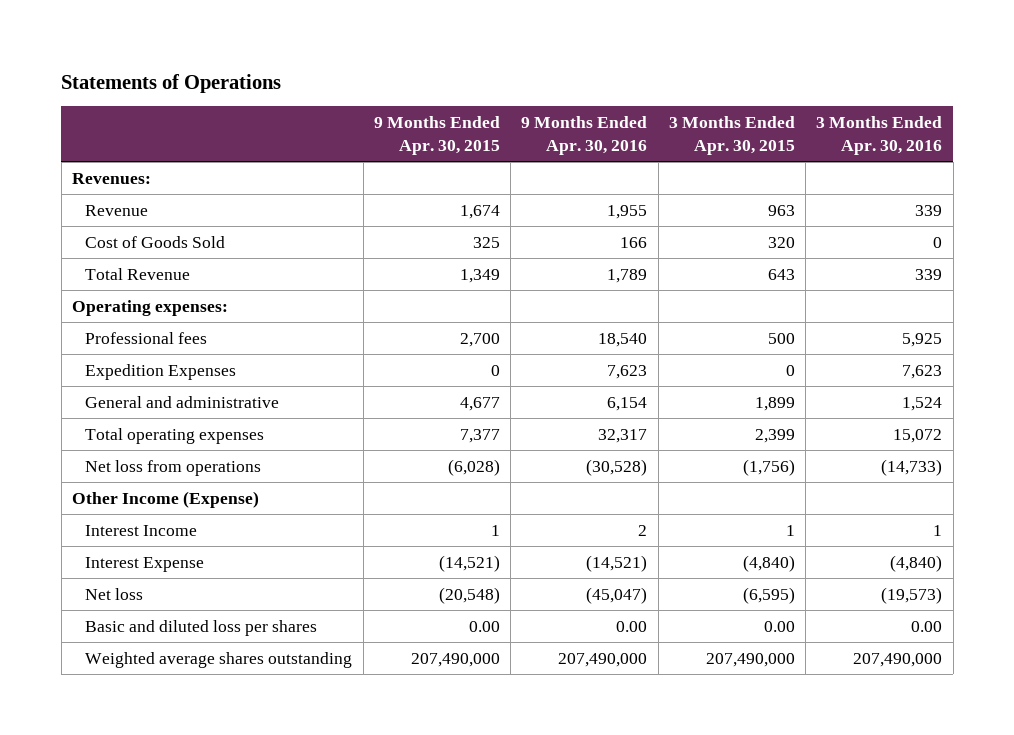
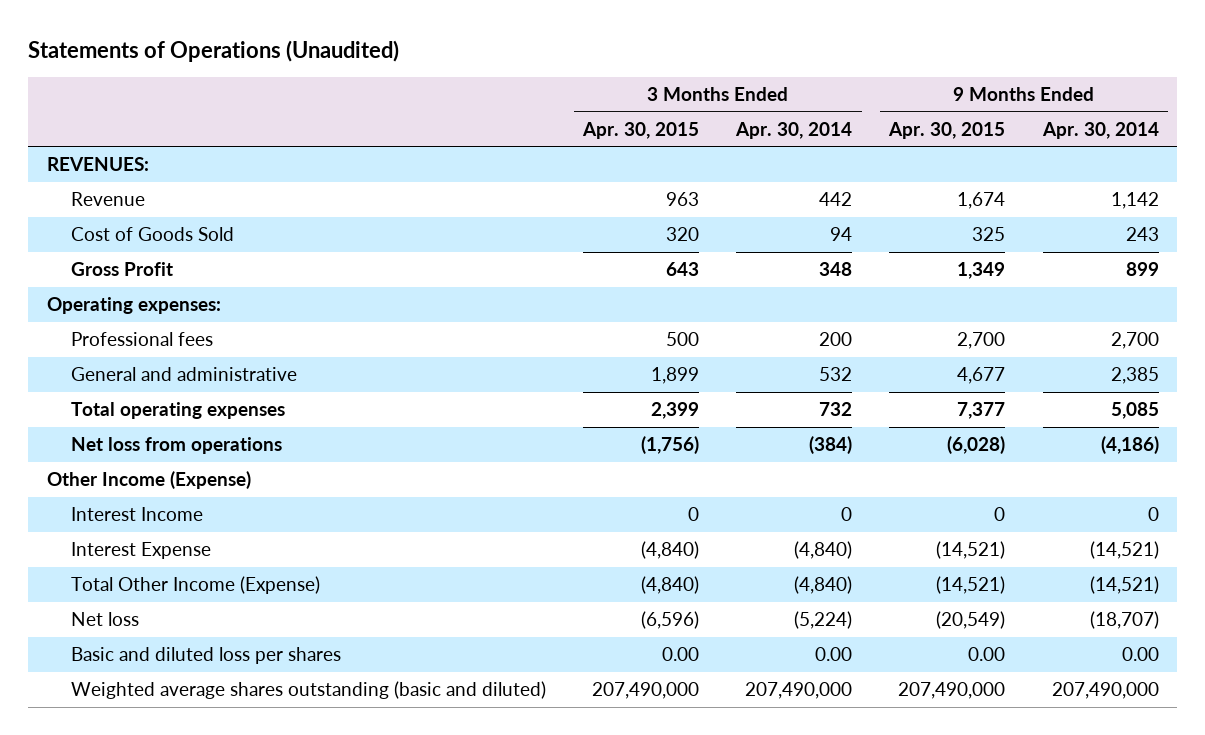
- Statements of Operations
+ Statements of Operations (Unaudited)
- | 9 Months Ended Apr. 30, 2015 | 9 Months Ended Apr. 30, 2016 | 3 Months Ended Apr. 30, 2015 | 3 Months Ended Apr. 30, 2016
+ | 3 Months Ended Apr. 30, 2015 | 3 Months Ended Apr. 30, 2014 | 9 Months Ended Apr. 30, 2015 | 9 Months Ended Apr. 30, 2014
- Revenues:
+ REVENUES:
- Total Revenue | 1,349 | 1,789 | 643 | 339
+ Gross Profit | 643 | 348 | 1,349 | 899
- Expedition Expenses | 0 | 7,623 | 0 | 7,623
- Interest Income | 1 | 2 | 1 | 1
+ Interest Income | 0 | 0 | 0 | 0
- Net loss | (20,548) | (45,047) | (6,595) | (19,573)
+ Total Other Income (Expense) | (4,840) | (4,840) | (14,521) | (14,521)
+ Net loss | (6,596) | (5,224) | (20,549) | (18,707)
- Weighted average shares outstanding | 207,490,000 | 207,490,000 | 207,490,000 | 207,490,000
+ Weighted average shares outstanding (basic and diluted) | 207,490,000 | 207,490,000 | 207,490,000 | 207,490,000

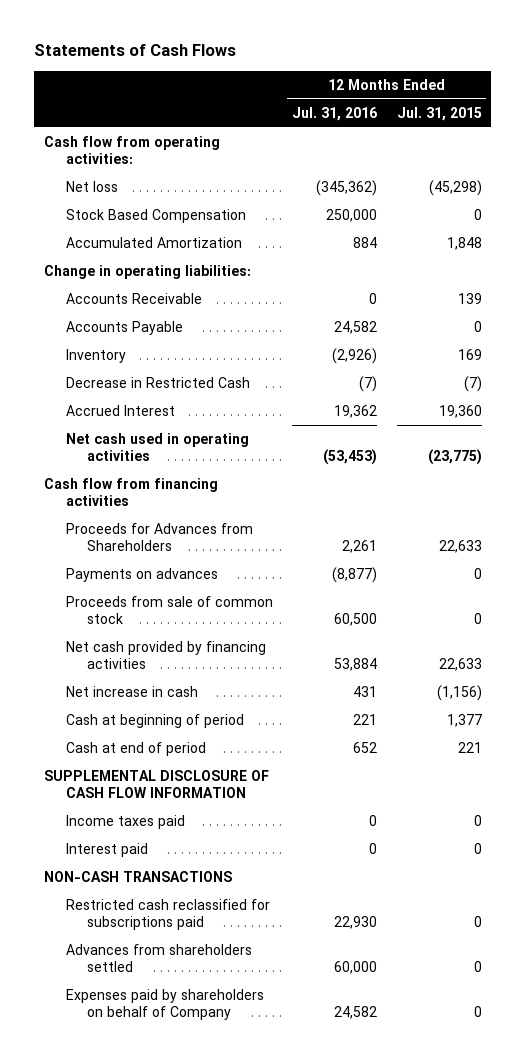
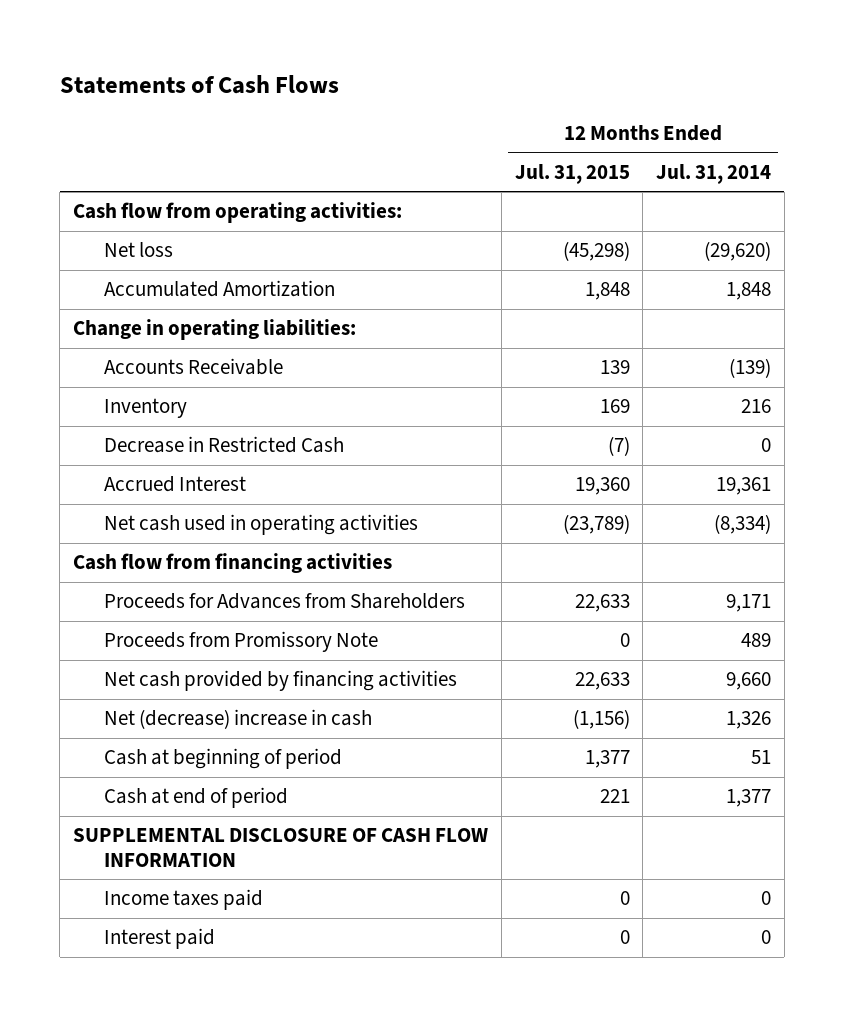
- | 12 Months Ended Jul. 31, 2016 | 12 Months Ended Jul. 31, 2015
+ | 12 Months Ended Jul. 31, 2015 | 12 Months Ended Jul. 31, 2014
- Stock Based Compensation | 250,000 | 0
- Accounts Payable | 24,582 | 0
- Net cash used in operating activities | (53,453) | (23,775)
+ Net cash used in operating activities | (23,789) | (8,334)
- Payments on advances | (8,877) | 0
- Proceeds from sale of common stock | 60,500 | 0
+ Proceeds from Promissory Note | 0 | 489
- Net increase in cash | 431 | (1,156)
+ Net (decrease) increase in cash | (1,156) | 1,326
- NON-CASH TRANSACTIONS
- Restricted cash reclassified for subscriptions paid | 22,930 | 0
- Advances from shareholders settled | 60,000 | 0
- Expenses paid by shareholders on behalf of Company | 24,582 | 0

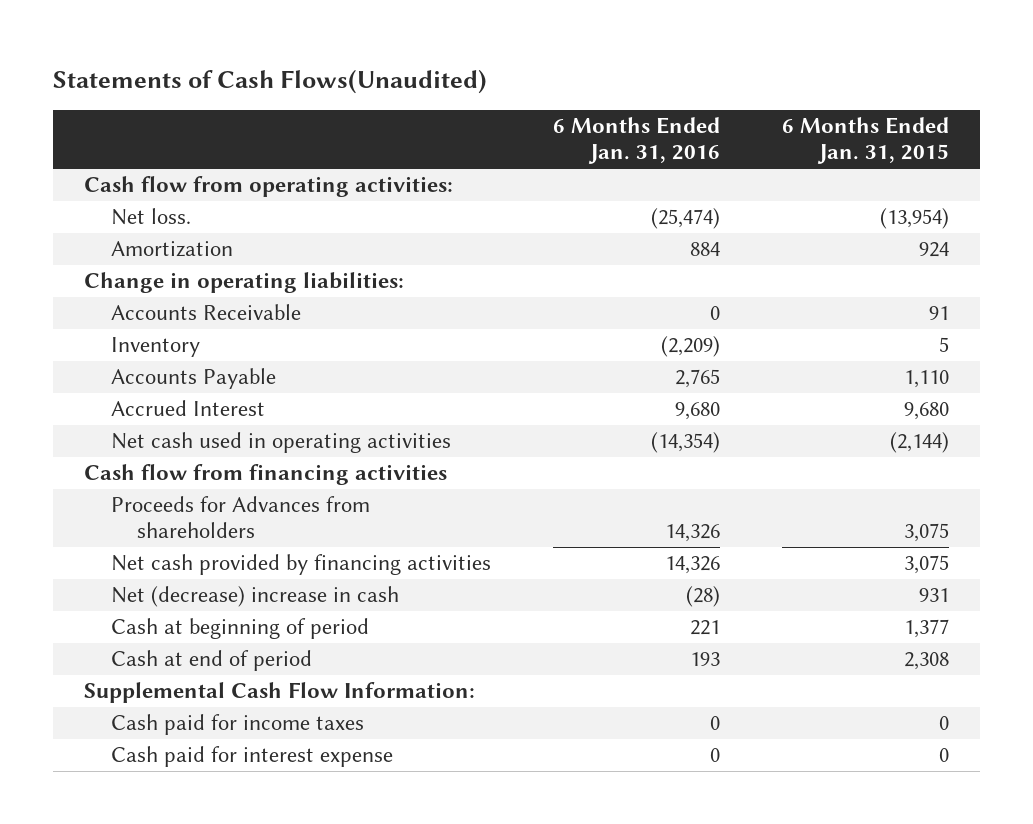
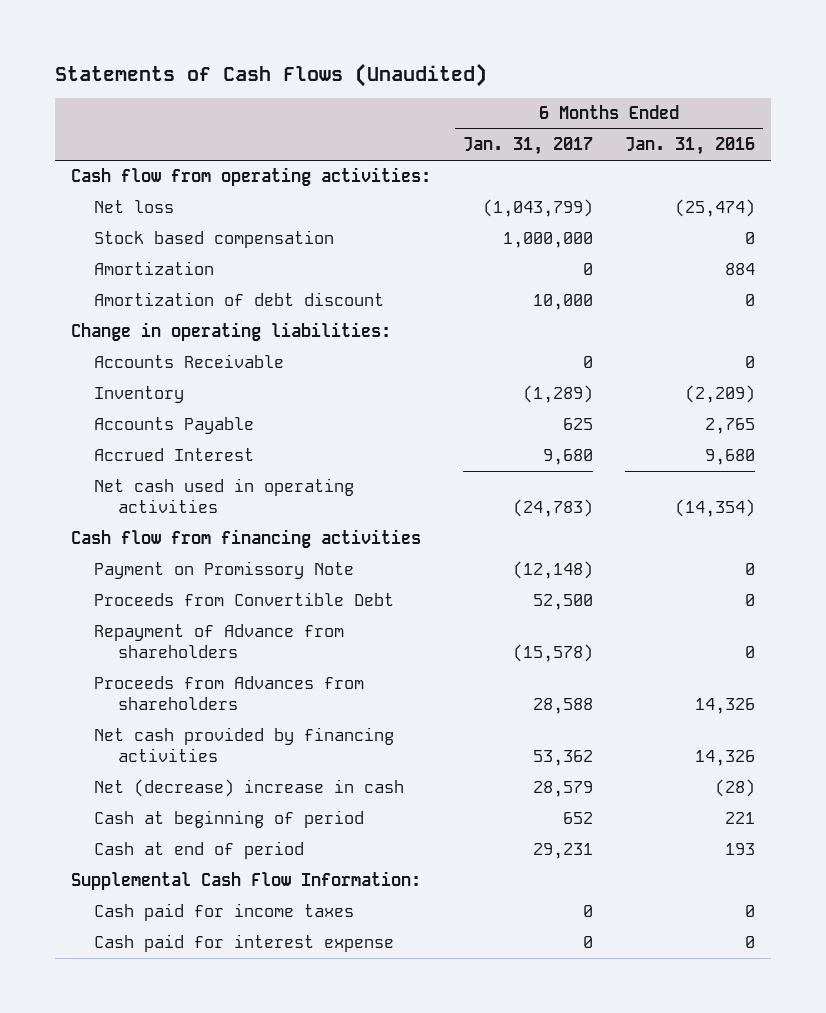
- Statements of Cash Flows(Unaudited)
+ Statements of Cash Flows (Unaudited)
- | 6 Months Ended Jan. 31, 2016 | 6 Months Ended Jan. 31, 2015
+ | 6 Months Ended Jan. 31, 2017 | 6 Months Ended Jan. 31, 2016
- Net loss. | (25,474) | (13,954)
+ Net loss | (1,043,799) | (25,474)
+ Stock based compensation | 1,000,000 | 0
+ Amortization of debt discount | 10,000 | 0
- Proceeds for Advances from shareholders | 14,326 | 3,075
+ Payment on Promissory Note | (12,148) | 0
+ Proceeds from Convertible Debt | 52,500 | 0
+ Repayment of Advance from shareholders | (15,578) | 0
+ Proceeds from Advances from shareholders | 28,588 | 14,326

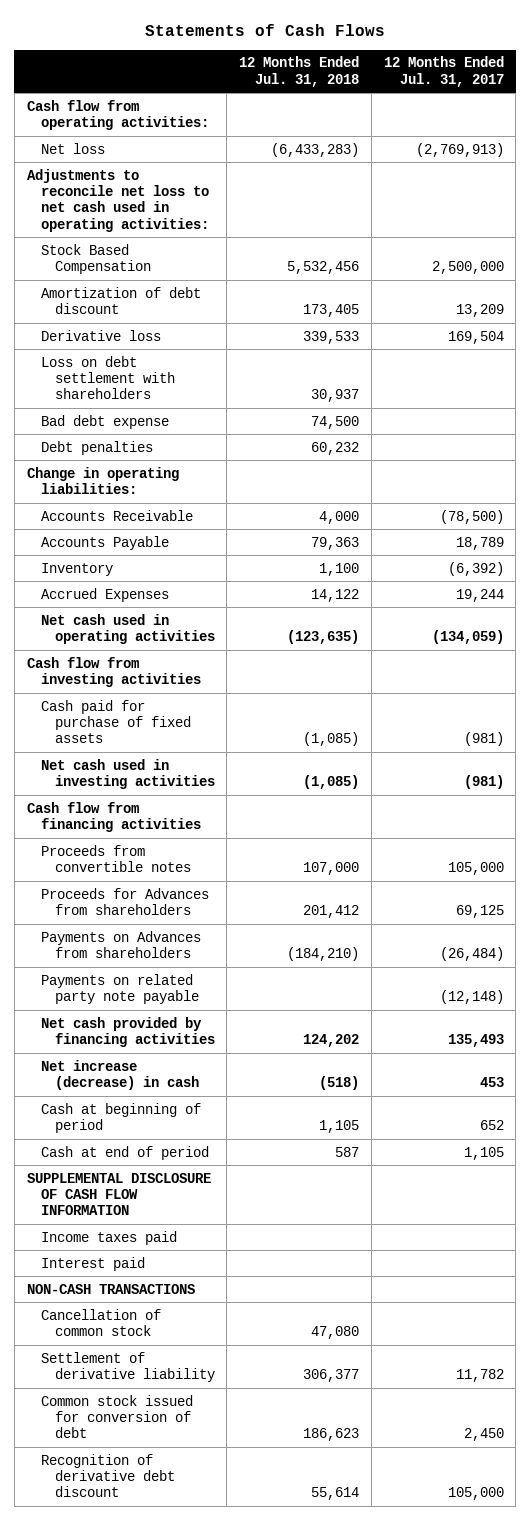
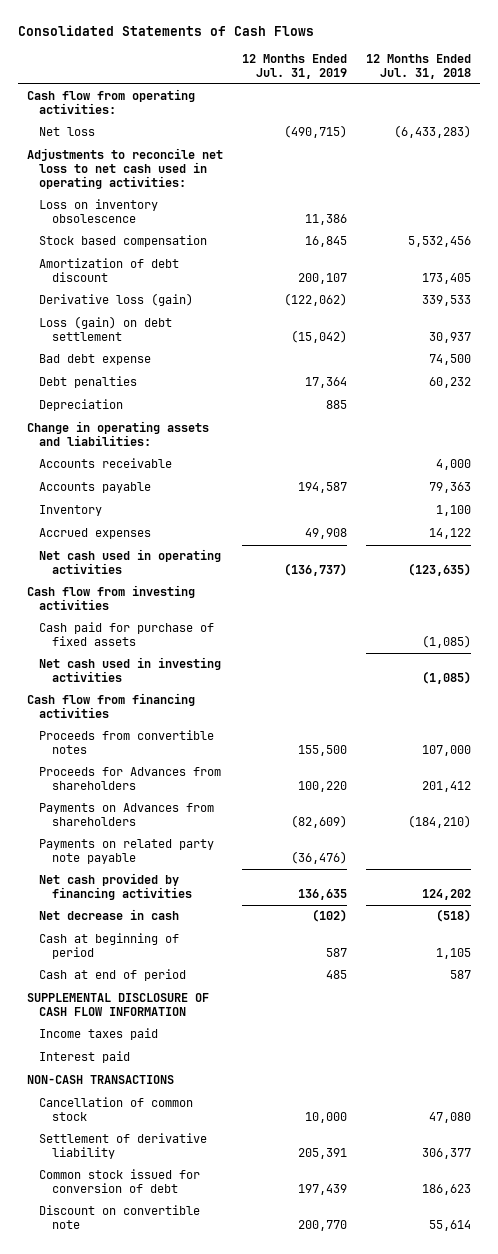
- Statements of Cash Flows
+ Consolidated Statements of Cash Flows
- | 12 Months Ended Jul. 31, 2018 | 12 Months Ended Jul. 31, 2017
+ | 12 Months Ended Jul. 31, 2019 | 12 Months Ended Jul. 31, 2018
- Stock Based Compensation | 5,532,456 | 2,500,000
+ Loss on inventory obsolescence | 11,386 |
+ Stock based compensation | 16,845 | 5,532,456
- Derivative loss | 339,533 | 169,504
- Loss on debt settlement with shareholders | 30,937 |
+ Derivative loss (gain) | (122,062) | 339,533
+ Loss (gain) on debt settlement | (15,042) | 30,937
- Change in operating liabilities:
- Accounts Receivable | 4,000 | (78,500)
- Accounts Payable | 79,363 | 18,789
+ Depreciation | 885 |
+ Change in operating assets and liabilities:
+ Accounts receivable | | 4,000
+ Accounts payable | 194,587 | 79,363
- Accrued Expenses | 14,122 | 19,244
+ Accrued expenses | 49,908 | 14,122
- Net increase (decrease) in cash | (518) | 453
+ Net decrease in cash | (102) | (518)
- Recognition of derivative debt discount | 55,614 | 105,000
+ Discount on convertible note | 200,770 | 55,614

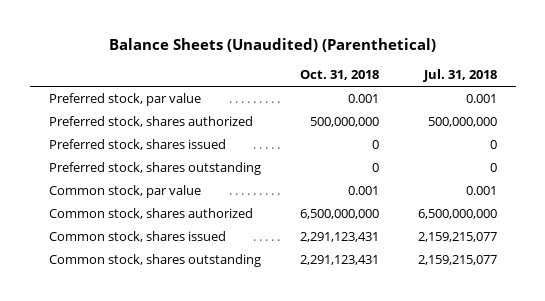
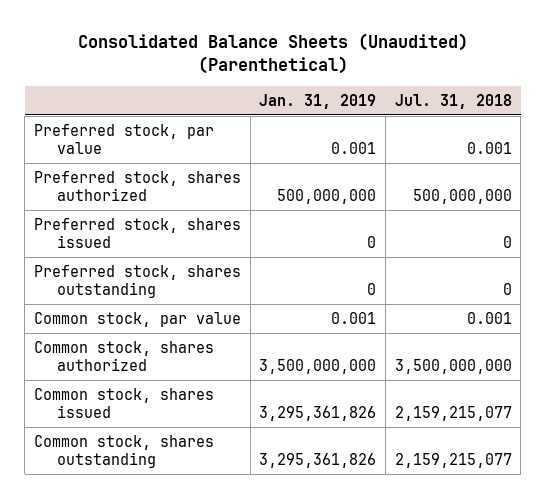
- Balance Sheets (Unaudited) (Parenthetical)
+ Consolidated Balance Sheets (Unaudited) (Parenthetical)
- | Oct. 31, 2018 | Jul. 31, 2018
+ | Jan. 31, 2019 | Jul. 31, 2018
- Common stock, shares authorized | 6,500,000,000 | 6,500,000,000
+ Common stock, shares authorized | 3,500,000,000 | 3,500,000,000

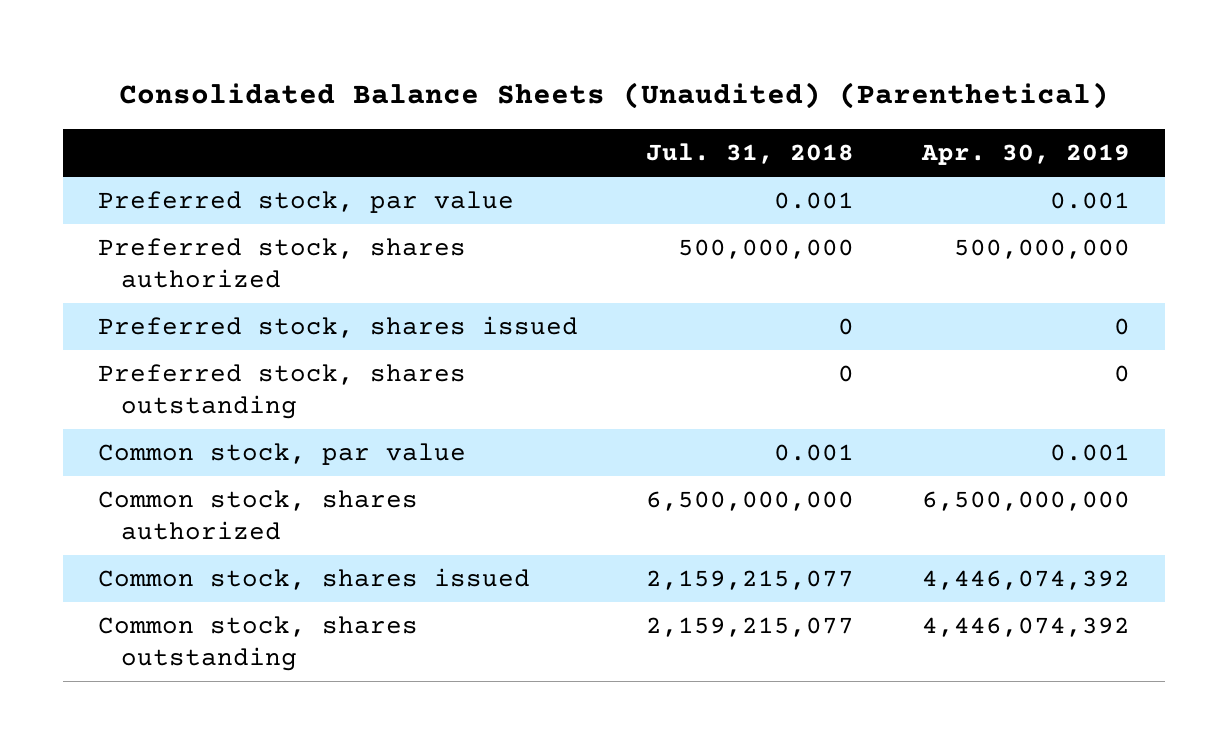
- | Jan. 31, 2019 | Jul. 31, 2018
+ | Jul. 31, 2018 | Apr. 30, 2019
- Common stock, shares authorized | 3,500,000,000 | 3,500,000,000
+ Common stock, shares authorized | 6,500,000,000 | 6,500,000,000

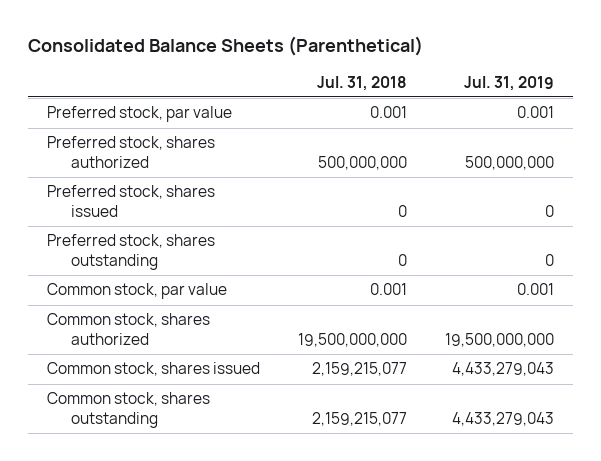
- Consolidated Balance Sheets (Unaudited) (Parenthetical)
+ Consolidated Balance Sheets (Parenthetical)
- | Jul. 31, 2018 | Apr. 30, 2019
+ | Jul. 31, 2018 | Jul. 31, 2019
- Common stock, shares authorized | 6,500,000,000 | 6,500,000,000
+ Common stock, shares authorized | 19,500,000,000 | 19,500,000,000

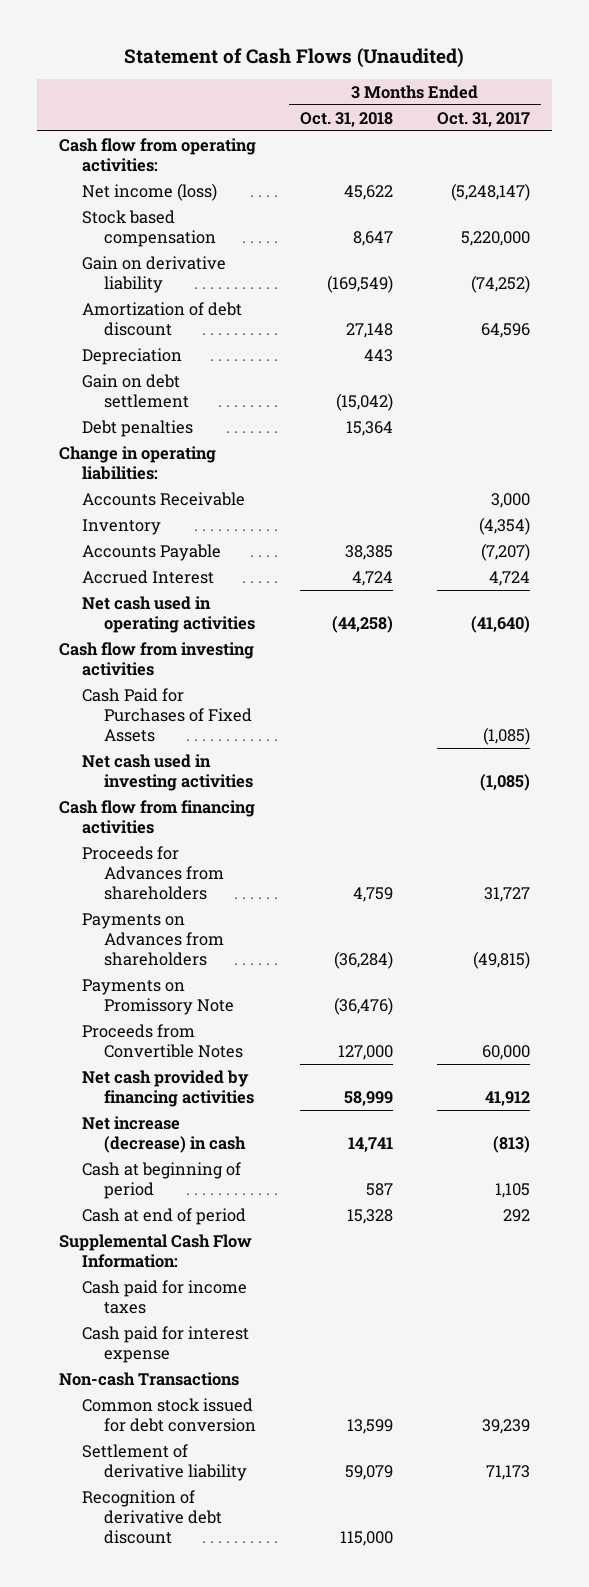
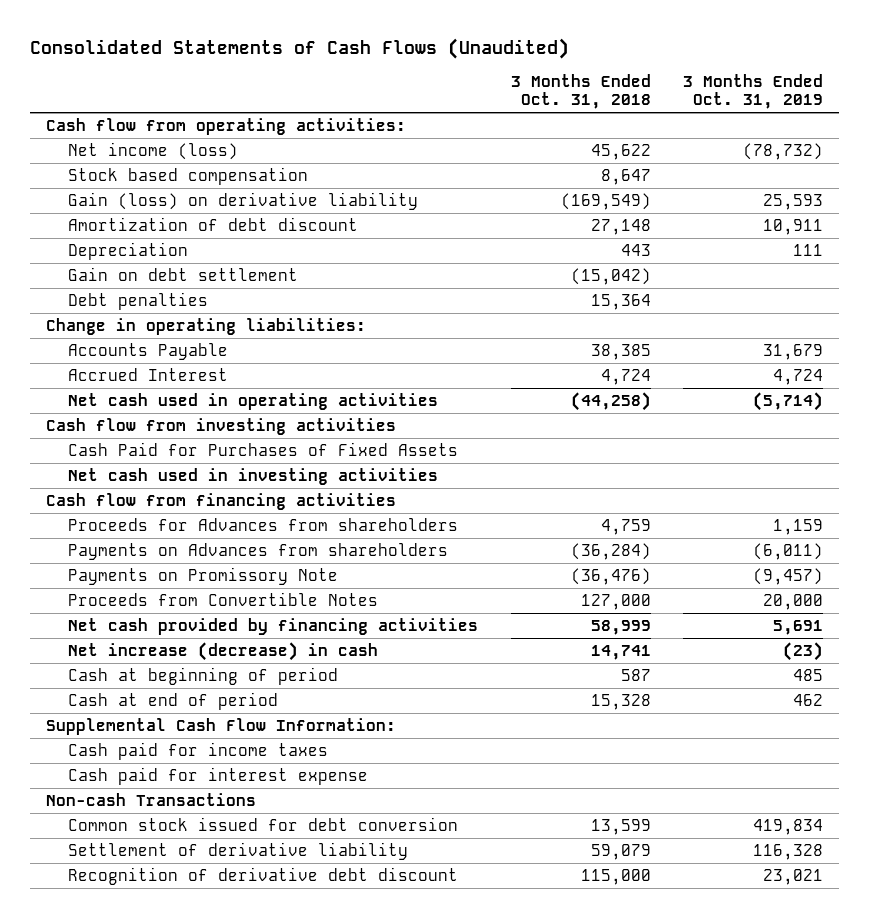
- Statement of Cash Flows (Unaudited)
+ Consolidated Statements of Cash Flows (Unaudited)
- | 3 Months Ended Oct. 31, 2018 | 3 Months Ended Oct. 31, 2017
+ | 3 Months Ended Oct. 31, 2018 | 3 Months Ended Oct. 31, 2019
- Gain on derivative liability | (169,549) | (74,252)
+ Gain (loss) on derivative liability | (169,549) | 25,593
- Accounts Receivable | | 3,000
- Inventory | | (4,354)

